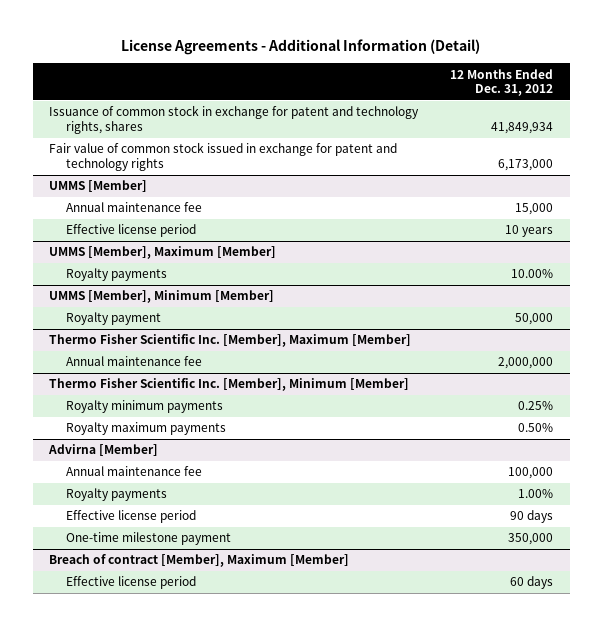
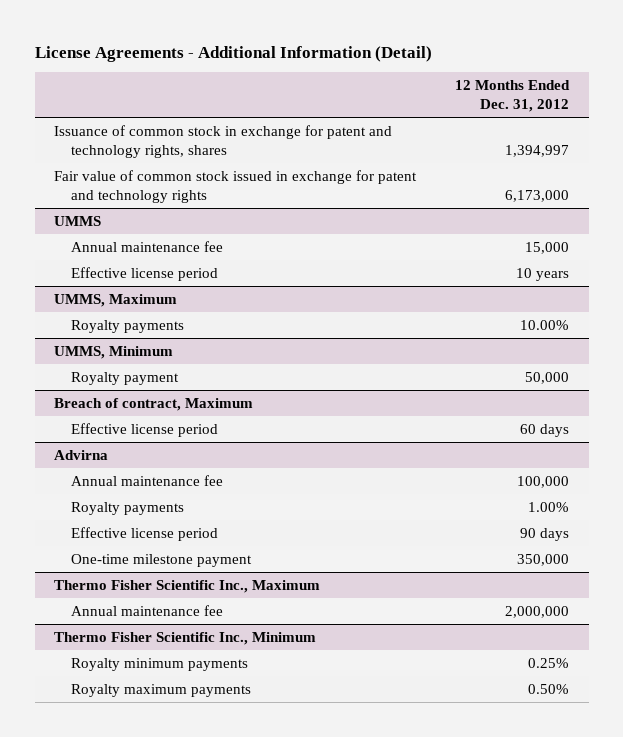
- Issuance of common stock in exchange for patent and technology rights, shares | 41,849,934
+ Issuance of common stock in exchange for patent and technology rights, shares | 1,394,997
- UMMS [Member]
+ UMMS
- UMMS [Member], Maximum [Member]
+ UMMS, Maximum
- UMMS [Member], Minimum [Member]
+ UMMS, Minimum
- Thermo Fisher Scientific Inc. [Member], Maximum [Member]
- Annual maintenance fee | 2,000,000
- Thermo Fisher Scientific Inc. [Member], Minimum [Member]
- Royalty minimum payments | 0.25%
- Royalty maximum payments | 0.50%
- Advirna [Member]
+ Breach of contract, Maximum
+ Effective license period | 60 days
+ Advirna
- Breach of contract [Member], Maximum [Member]
- Effective license period | 60 days
+ Thermo Fisher Scientific Inc., Maximum
+ Annual maintenance fee | 2,000,000
+ Thermo Fisher Scientific Inc., Minimum
+ Royalty minimum payments | 0.25%
+ Royalty maximum payments | 0.50%

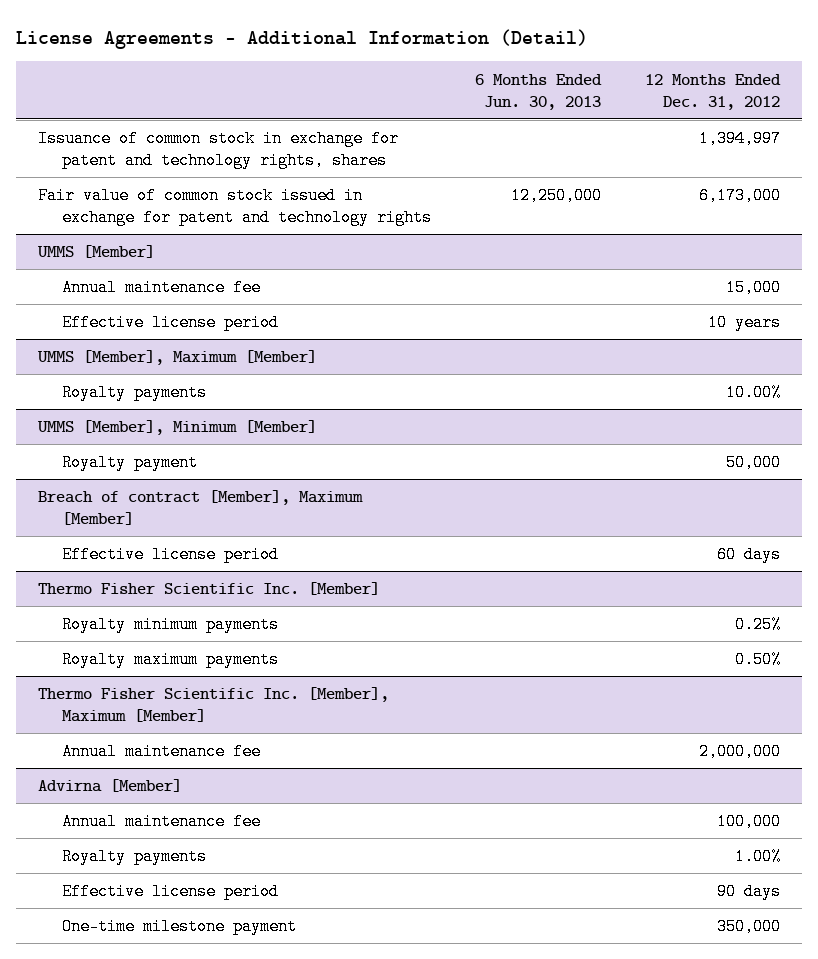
- | 12 Months Ended Dec. 31, 2012
+ | 6 Months Ended Jun. 30, 2013 | 12 Months Ended Dec. 31, 2012
- UMMS
+ UMMS [Member]
- UMMS, Maximum
+ UMMS [Member], Maximum [Member]
- UMMS, Minimum
+ UMMS [Member], Minimum [Member]
- Breach of contract, Maximum
+ Breach of contract [Member], Maximum [Member]
- Advirna
+ Thermo Fisher Scientific Inc. [Member]
+ Royalty minimum payments | | 0.25%
+ Royalty maximum payments | | 0.50%
+ Thermo Fisher Scientific Inc. [Member], Maximum [Member]
+ Annual maintenance fee | | 2,000,000
+ Advirna [Member]
- Thermo Fisher Scientific Inc., Maximum
- Annual maintenance fee | 2,000,000
- Thermo Fisher Scientific Inc., Minimum
- Royalty minimum payments | 0.25%
- Royalty maximum payments | 0.50%

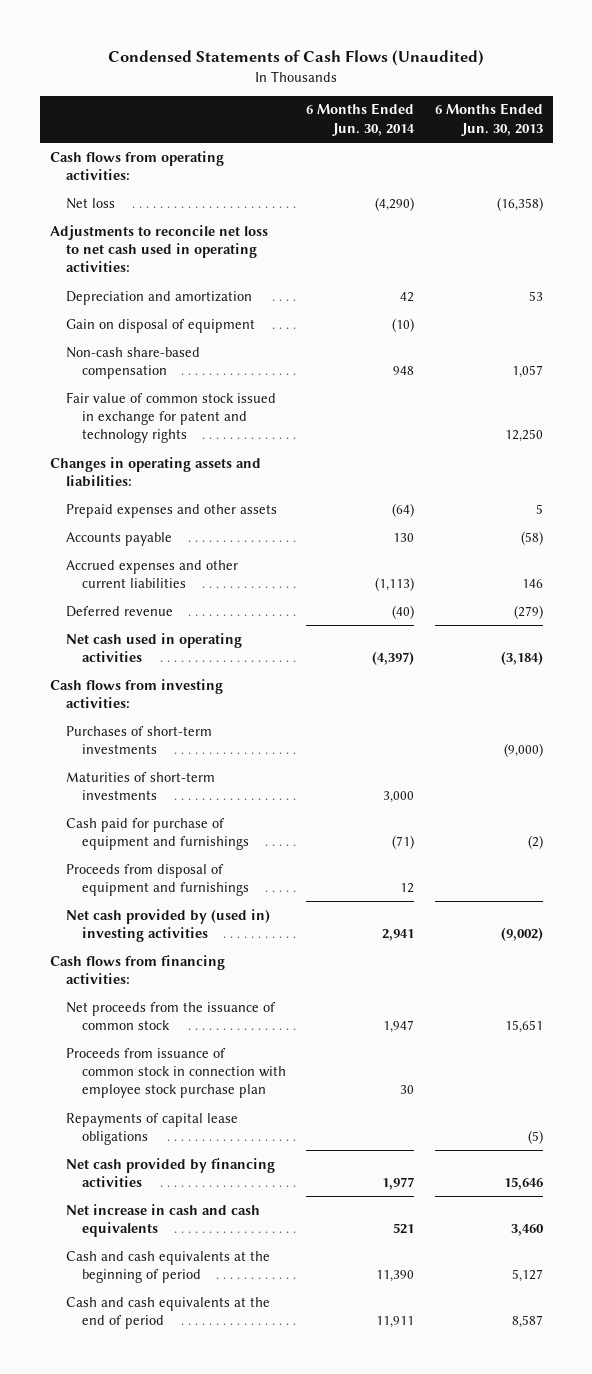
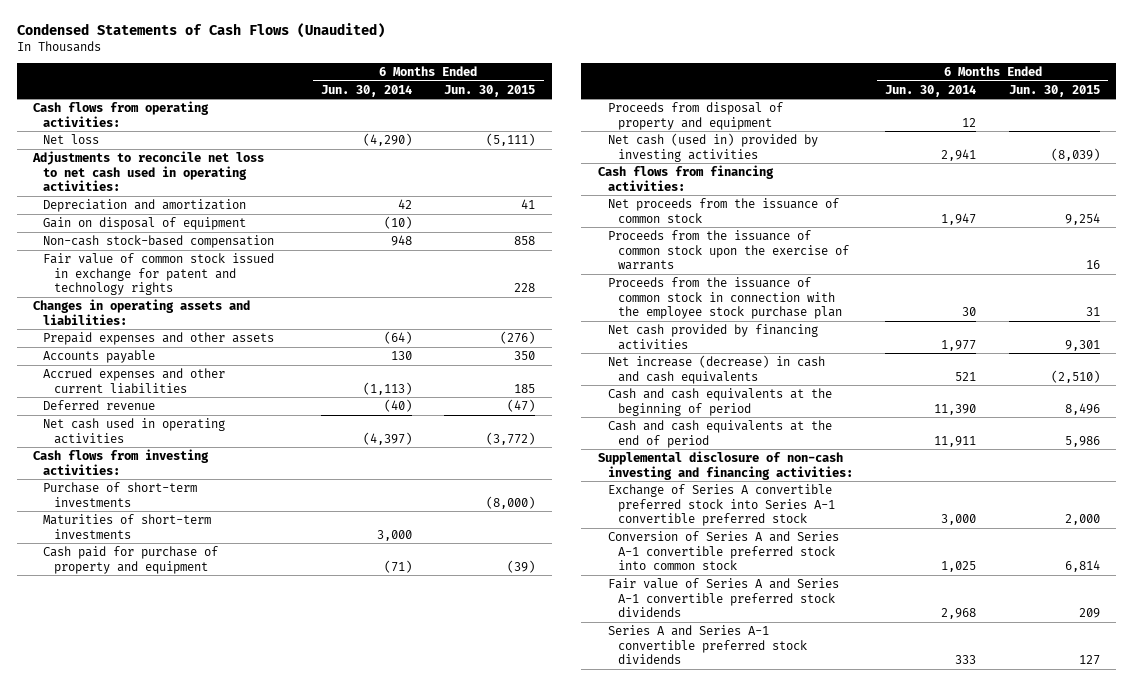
- | 6 Months Ended Jun. 30, 2014 | 6 Months Ended Jun. 30, 2013
+ | 6 Months Ended Jun. 30, 2014 | 6 Months Ended Jun. 30, 2015
- Non-cash share-based compensation | 948 | 1,057
+ Non-cash stock-based compensation | 948 | 858
- Purchases of short-term investments | | (9,000)
+ Purchase of short-term investments | | (8,000)
- Cash paid for purchase of equipment and furnishings | (71) | (2)
- Proceeds from disposal of equipment and furnishings | 12 |
- Net cash provided by (used in) investing activities | 2,941 | (9,002)
+ Cash paid for purchase of property and equipment | (71) | (39)
+ Proceeds from disposal of property and equipment | 12 |
+ Net cash (used in) provided by investing activities | 2,941 | (8,039)
- Proceeds from issuance of common stock in connection with employee stock purchase plan | 30 |
- Repayments of capital lease obligations | | (5)
+ Proceeds from the issuance of common stock upon the exercise of warrants | | 16
+ Proceeds from the issuance of common stock in connection with the employee stock purchase plan | 30 | 31
- Net increase in cash and cash equivalents | 521 | 3,460
+ Net increase (decrease) in cash and cash equivalents | 521 | (2,510)
+ Supplemental disclosure of non-cash investing and financing activities:
+ Exchange of Series A convertible preferred stock into Series A-1 convertible preferred stock | 3,000 | 2,000
+ Conversion of Series A and Series A-1 convertible preferred stock into common stock | 1,025 | 6,814
+ Fair value of Series A and Series A-1 convertible preferred stock dividends | 2,968 | 209
+ Series A and Series A-1 convertible preferred stock dividends | 333 | 127

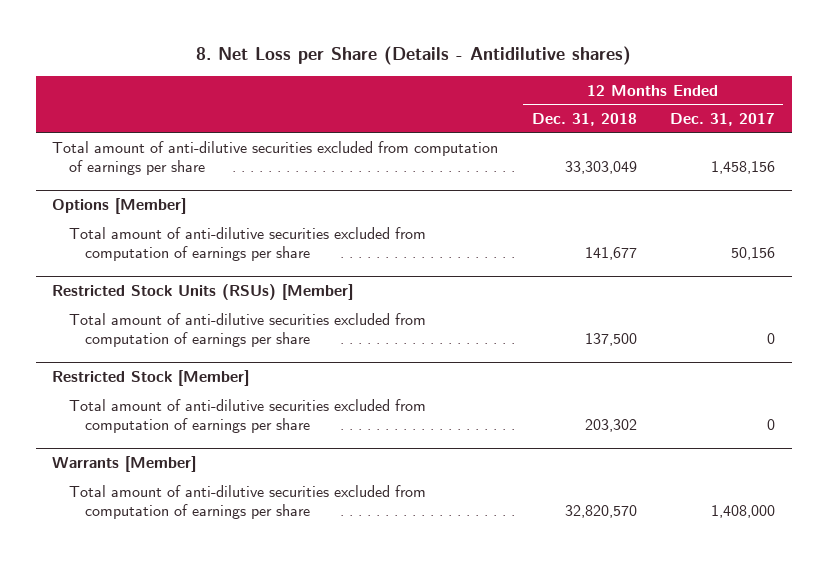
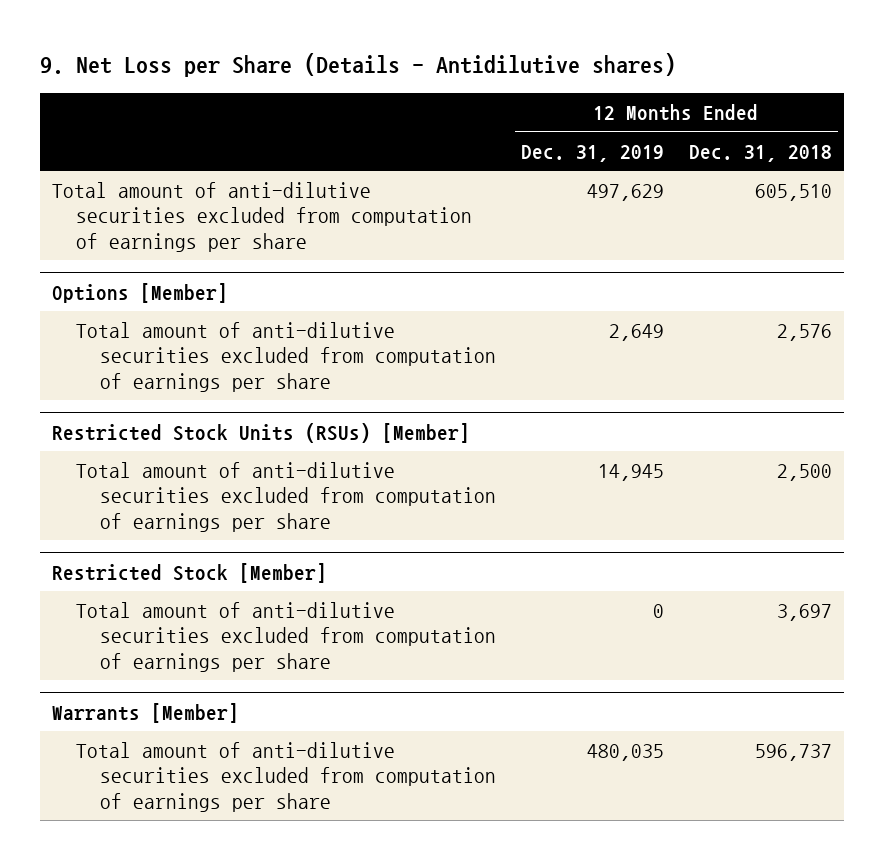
- 8. Net Loss per Share (Details - Antidilutive shares)
+ 9. Net Loss per Share (Details - Antidilutive shares)
- | 12 Months Ended Dec. 31, 2018 | 12 Months Ended Dec. 31, 2017
+ | 12 Months Ended Dec. 31, 2019 | 12 Months Ended Dec. 31, 2018
- Total amount of anti-dilutive securities excluded from computation of earnings per share | 33,303,049 | 1,458,156
+ Total amount of anti-dilutive securities excluded from computation of earnings per share | 497,629 | 605,510
@ Options [Member]
- Total amount of anti-dilutive securities excluded from computation of earnings per share | 141,677 | 50,156
+ Total amount of anti-dilutive securities excluded from computation of earnings per share | 2,649 | 2,576
@ Restricted Stock Units (RSUs) [Member]
- Total amount of anti-dilutive securities excluded from computation of earnings per share | 137,500 | 0
+ Total amount of anti-dilutive securities excluded from computation of earnings per share | 14,945 | 2,500
@ Restricted Stock [Member]
- Total amount of anti-dilutive securities excluded from computation of earnings per share | 203,302 | 0
+ Total amount of anti-dilutive securities excluded from computation of earnings per share | 0 | 3,697
@ Warrants [Member]
- Total amount of anti-dilutive securities excluded from computation of earnings per share | 32,820,570 | 1,408,000
+ Total amount of anti-dilutive securities excluded from computation of earnings per share | 480,035 | 596,737

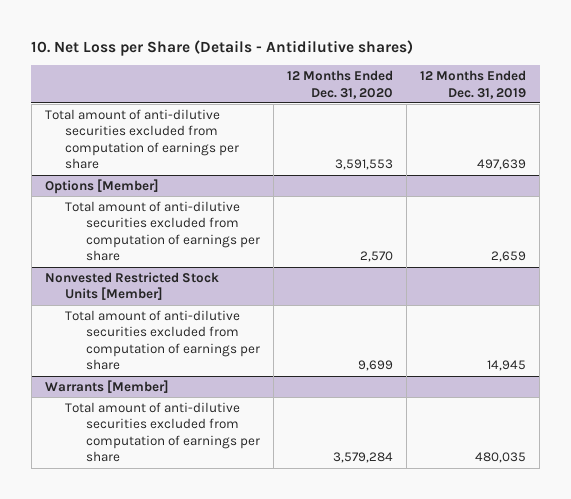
- 9. Net Loss per Share (Details - Antidilutive shares)
+ 10. Net Loss per Share (Details - Antidilutive shares)
- | 12 Months Ended Dec. 31, 2019 | 12 Months Ended Dec. 31, 2018
+ | 12 Months Ended Dec. 31, 2020 | 12 Months Ended Dec. 31, 2019
- Total amount of anti-dilutive securities excluded from computation of earnings per share | 497,629 | 605,510
+ Total amount of anti-dilutive securities excluded from computation of earnings per share | 3,591,553 | 497,639
@ Options [Member]
- Total amount of anti-dilutive securities excluded from computation of earnings per share | 2,649 | 2,576
- Restricted Stock Units (RSUs) [Member]
@ Options [Member]
+ Total amount of anti-dilutive securities excluded from computation of earnings per share | 2,570 | 2,659
+ Nonvested Restricted Stock Units [Member]
- Restricted Stock [Member]
- Total amount of anti-dilutive securities excluded from computation of earnings per share | 0 | 3,697

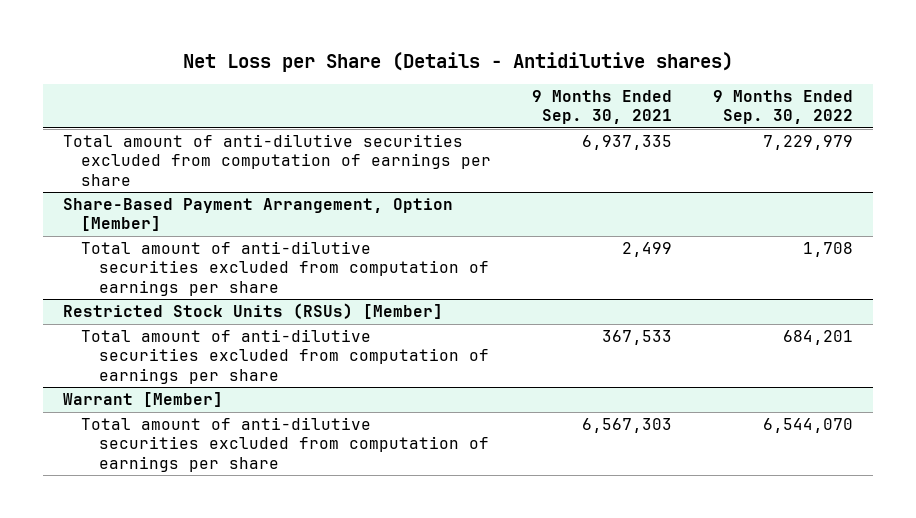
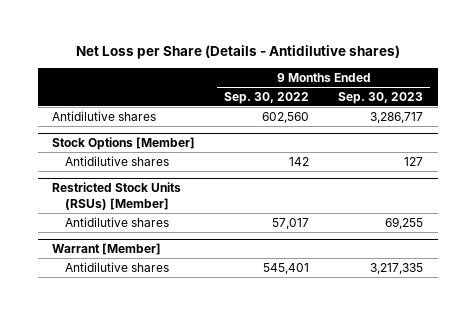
- | 9 Months Ended Sep. 30, 2021 | 9 Months Ended Sep. 30, 2022
+ | 9 Months Ended Sep. 30, 2022 | 9 Months Ended Sep. 30, 2023
- Total amount of anti-dilutive securities excluded from computation of earnings per share | 6,937,335 | 7,229,979
- Share-Based Payment Arrangement, Option [Member]
- Total amount of anti-dilutive securities excluded from computation of earnings per share | 2,499 | 1,708
+ Antidilutive shares | 602,560 | 3,286,717
+ Stock Options [Member]
+ Antidilutive shares | 142 | 127
@ Restricted Stock Units (RSUs) [Member]
- Total amount of anti-dilutive securities excluded from computation of earnings per share | 367,533 | 684,201
+ Antidilutive shares | 57,017 | 69,255
@ Warrant [Member]
- Total amount of anti-dilutive securities excluded from computation of earnings per share | 6,567,303 | 6,544,070
+ Antidilutive shares | 545,401 | 3,217,335

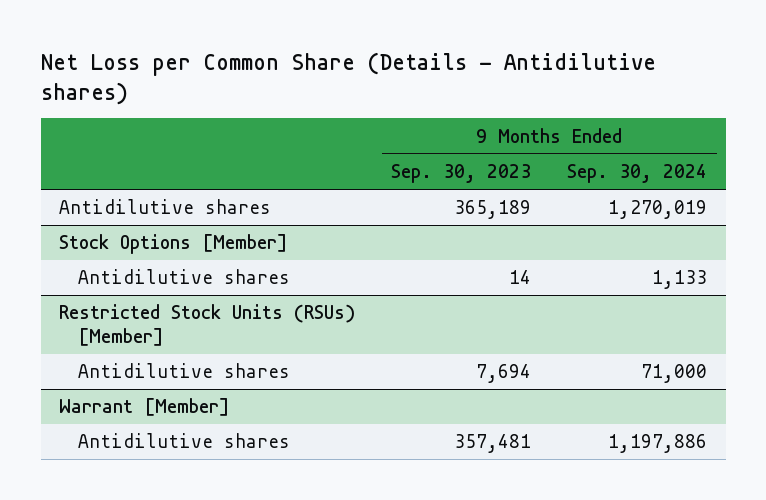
- Net Loss per Share (Details - Antidilutive shares)
+ Net Loss per Common Share (Details - Antidilutive shares)
- | 9 Months Ended Sep. 30, 2022 | 9 Months Ended Sep. 30, 2023
+ | 9 Months Ended Sep. 30, 2023 | 9 Months Ended Sep. 30, 2024
- Antidilutive shares | 602,560 | 3,286,717
+ Antidilutive shares | 365,189 | 1,270,019
@ Stock Options [Member]
- Antidilutive shares | 142 | 127
+ Antidilutive shares | 14 | 1,133
@ Restricted Stock Units (RSUs) [Member]
- Antidilutive shares | 57,017 | 69,255
+ Antidilutive shares | 7,694 | 71,000
@ Warrant [Member]
- Antidilutive shares | 545,401 | 3,217,335
+ Antidilutive shares | 357,481 | 1,197,886

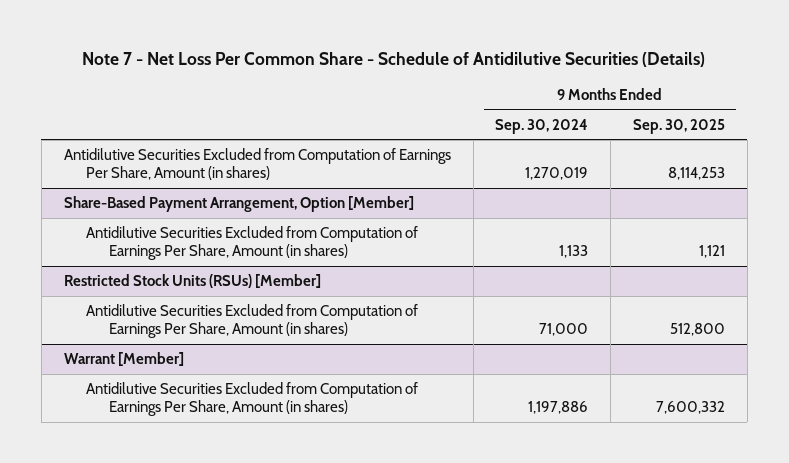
- Net Loss per Common Share (Details - Antidilutive shares)
+ Note 7 - Net Loss Per Common Share - Schedule of Antidilutive Securities (Details)
- | 9 Months Ended Sep. 30, 2023 | 9 Months Ended Sep. 30, 2024
+ | 9 Months Ended Sep. 30, 2024 | 9 Months Ended Sep. 30, 2025
- Antidilutive shares | 365,189 | 1,270,019
- Stock Options [Member]
- Antidilutive shares | 14 | 1,133
+ Antidilutive Securities Excluded from Computation of Earnings Per Share, Amount (in shares) | 1,270,019 | 8,114,253
+ Share-Based Payment Arrangement, Option [Member]
+ Antidilutive Securities Excluded from Computation of Earnings Per Share, Amount (in shares) | 1,133 | 1,121
@ Restricted Stock Units (RSUs) [Member]
- Antidilutive shares | 7,694 | 71,000
+ Antidilutive Securities Excluded from Computation of Earnings Per Share, Amount (in shares) | 71,000 | 512,800
@ Warrant [Member]
- Antidilutive shares | 357,481 | 1,197,886
+ Antidilutive Securities Excluded from Computation of Earnings Per Share, Amount (in shares) | 1,197,886 | 7,600,332

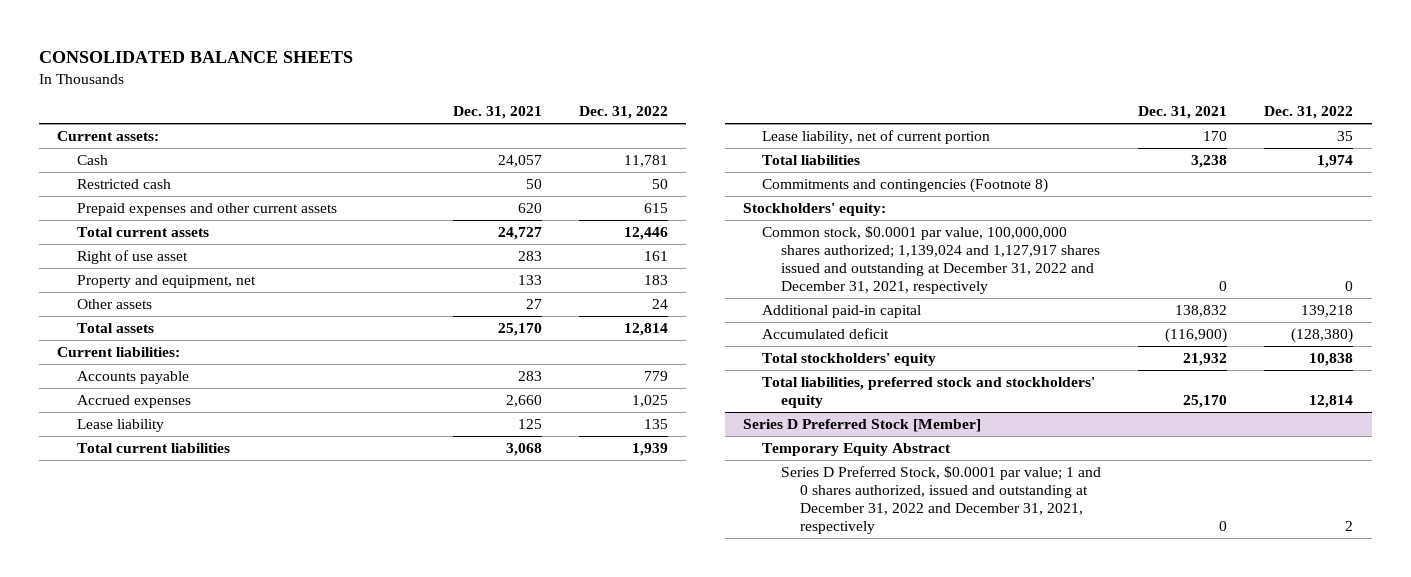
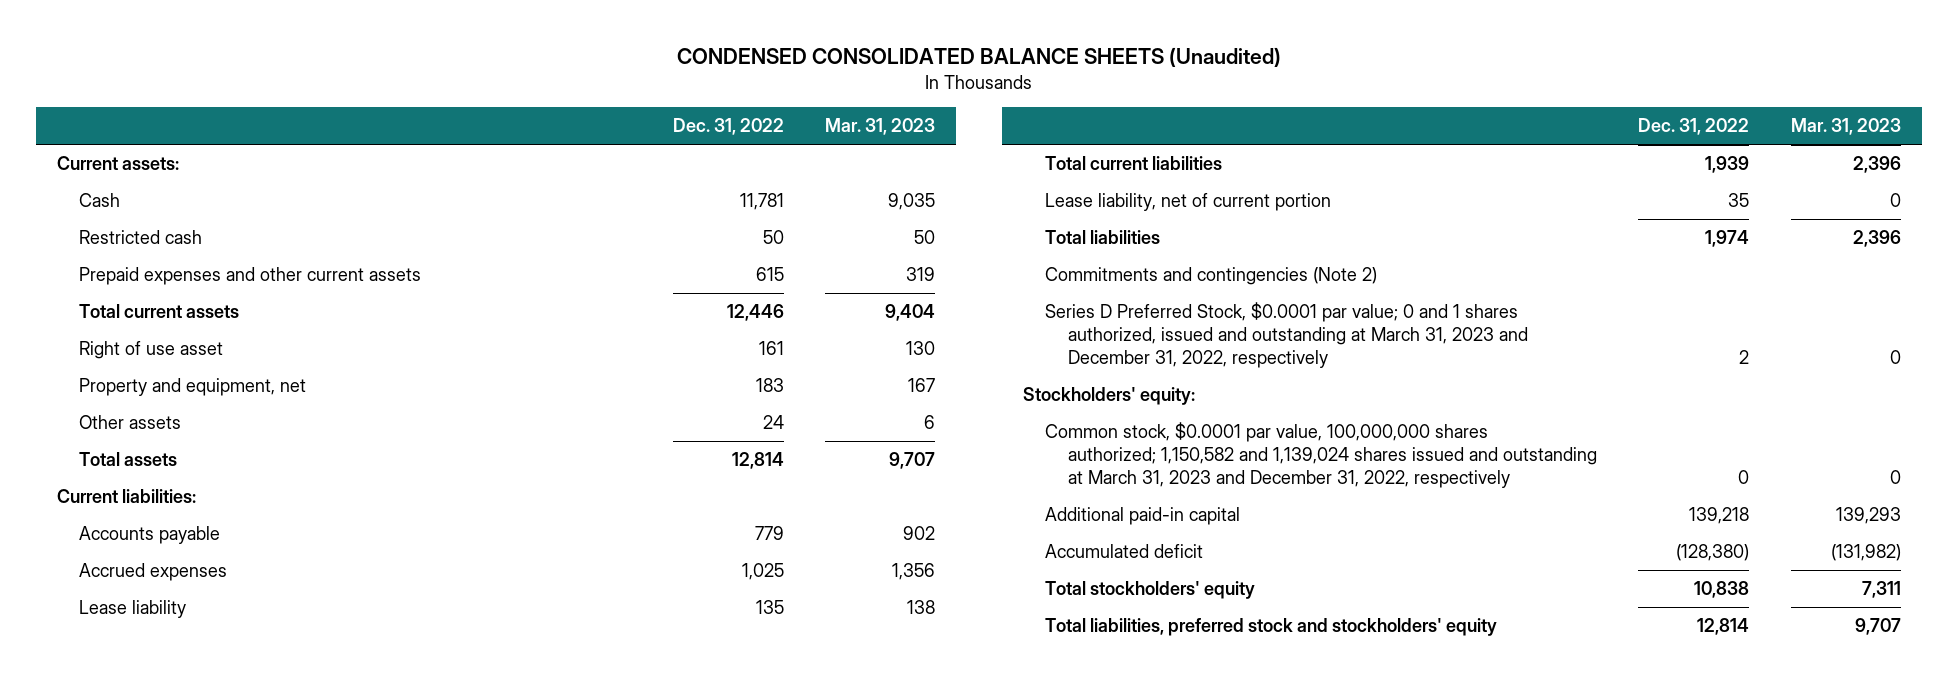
- CONSOLIDATED BALANCE SHEETS
+ CONDENSED CONSOLIDATED BALANCE SHEETS (Unaudited)
- | Dec. 31, 2021 | Dec. 31, 2022
+ | Dec. 31, 2022 | Mar. 31, 2023
- Commitments and contingencies (Footnote 8)
+ Commitments and contingencies (Note 2)
+ Series D Preferred Stock, $0.0001 par value; 0 and 1 shares authorized, issued and outstanding at March 31, 2023 and December 31, 2022, respectively | 2 | 0
- Common stock, $0.0001 par value, 100,000,000 shares authorized; 1,139,024 and 1,127,917 shares issued and outstanding at December 31, 2022 and December 31, 2021, respectively | 0 | 0
+ Common stock, $0.0001 par value, 100,000,000 shares authorized; 1,150,582 and 1,139,024 shares issued and outstanding at March 31, 2023 and December 31, 2022, respectively | 0 | 0
- Series D Preferred Stock [Member]
- Temporary Equity Abstract
- Series D Preferred Stock, $0.0001 par value; 1 and 0 shares authorized, issued and outstanding at December 31, 2022 and December 31, 2021, respectively | 0 | 2

